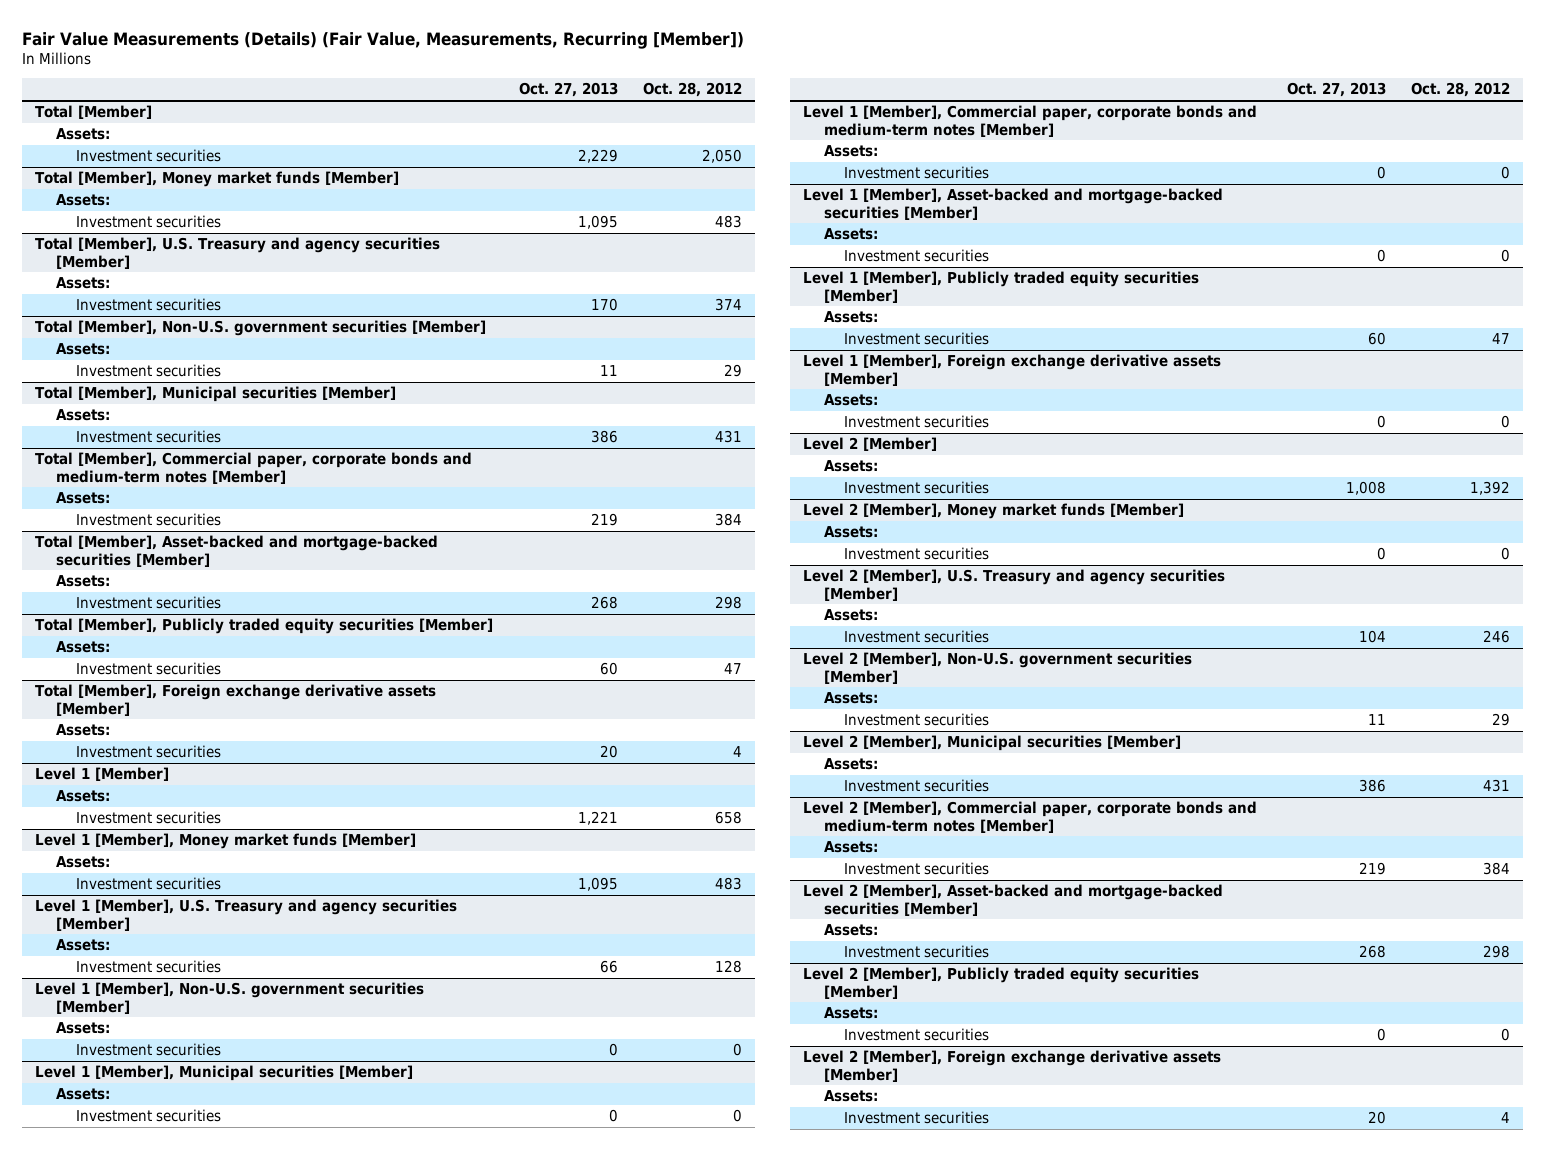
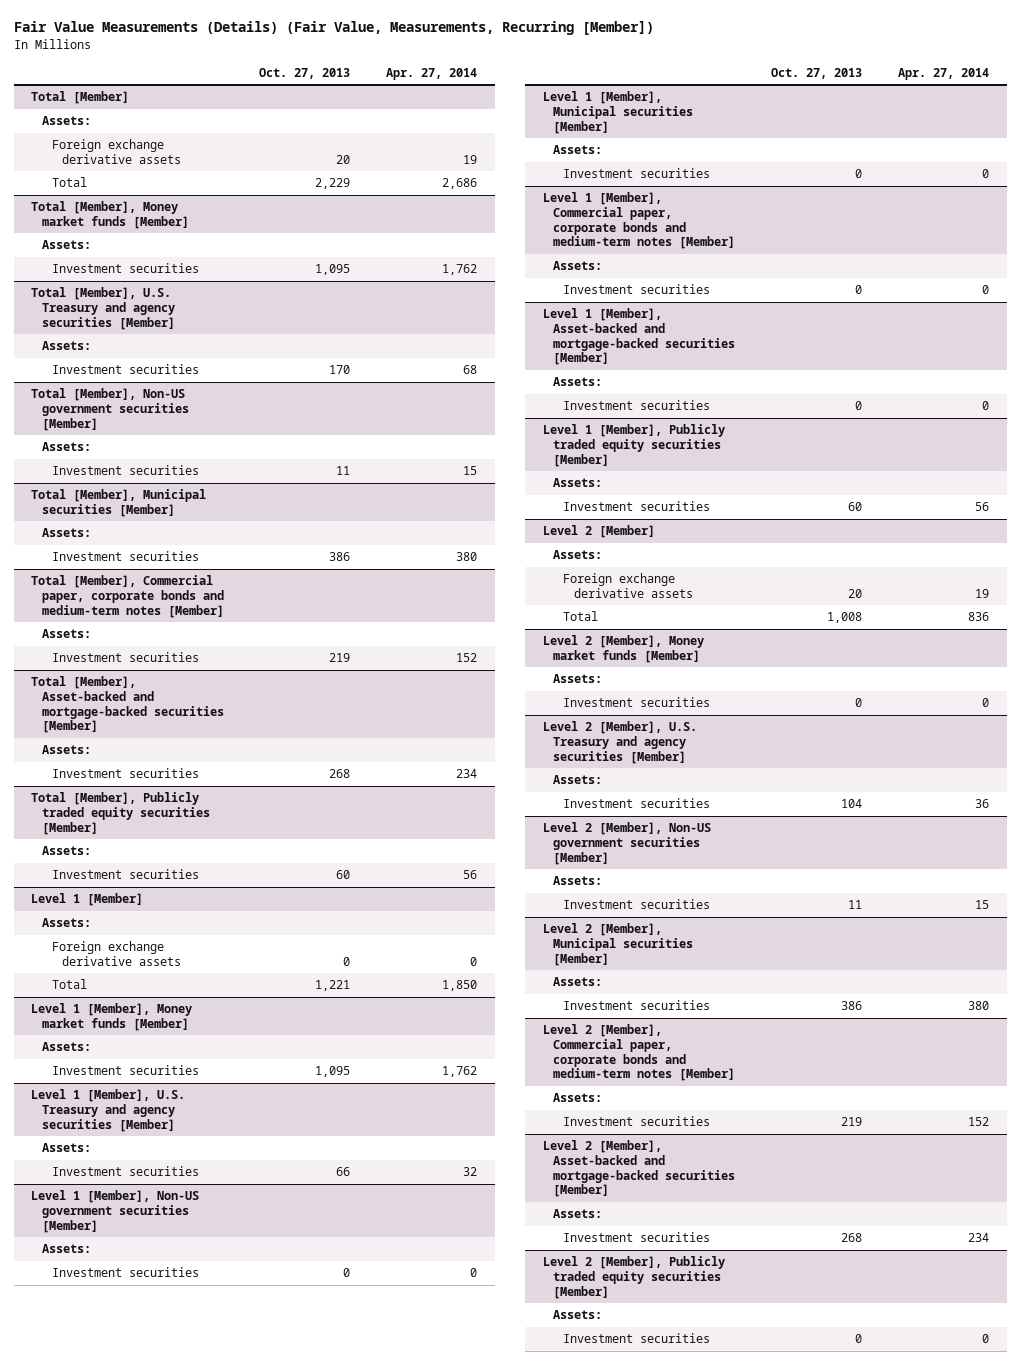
- | Oct. 27, 2013 | Oct. 28, 2012
+ | Oct. 27, 2013 | Apr. 27, 2014
@ Total [Member]
- Investment securities | 2,229 | 2,050
+ Foreign exchange derivative assets | 20 | 19
+ Total | 2,229 | 2,686
- Total [Member], Non-U.S. government securities [Member]
+ Total [Member], Non-US government securities [Member]
- Total [Member], Foreign exchange derivative assets [Member]
- Assets:
- Investment securities | 20 | 4
@ Level 1 [Member]
- Investment securities | 1,221 | 658
+ Foreign exchange derivative assets | 0 | 0
+ Total | 1,221 | 1,850
- Level 1 [Member], Non-U.S. government securities [Member]
+ Level 1 [Member], Non-US government securities [Member]
- Level 1 [Member], Foreign exchange derivative assets [Member]
- Assets:
- Investment securities | 0 | 0
@ Level 2 [Member]
- Investment securities | 1,008 | 1,392
+ Foreign exchange derivative assets | 20 | 19
+ Total | 1,008 | 836
- Level 2 [Member], Non-U.S. government securities [Member]
+ Level 2 [Member], Non-US government securities [Member]
- Level 2 [Member], Foreign exchange derivative assets [Member]
- Assets:
- Investment securities | 20 | 4

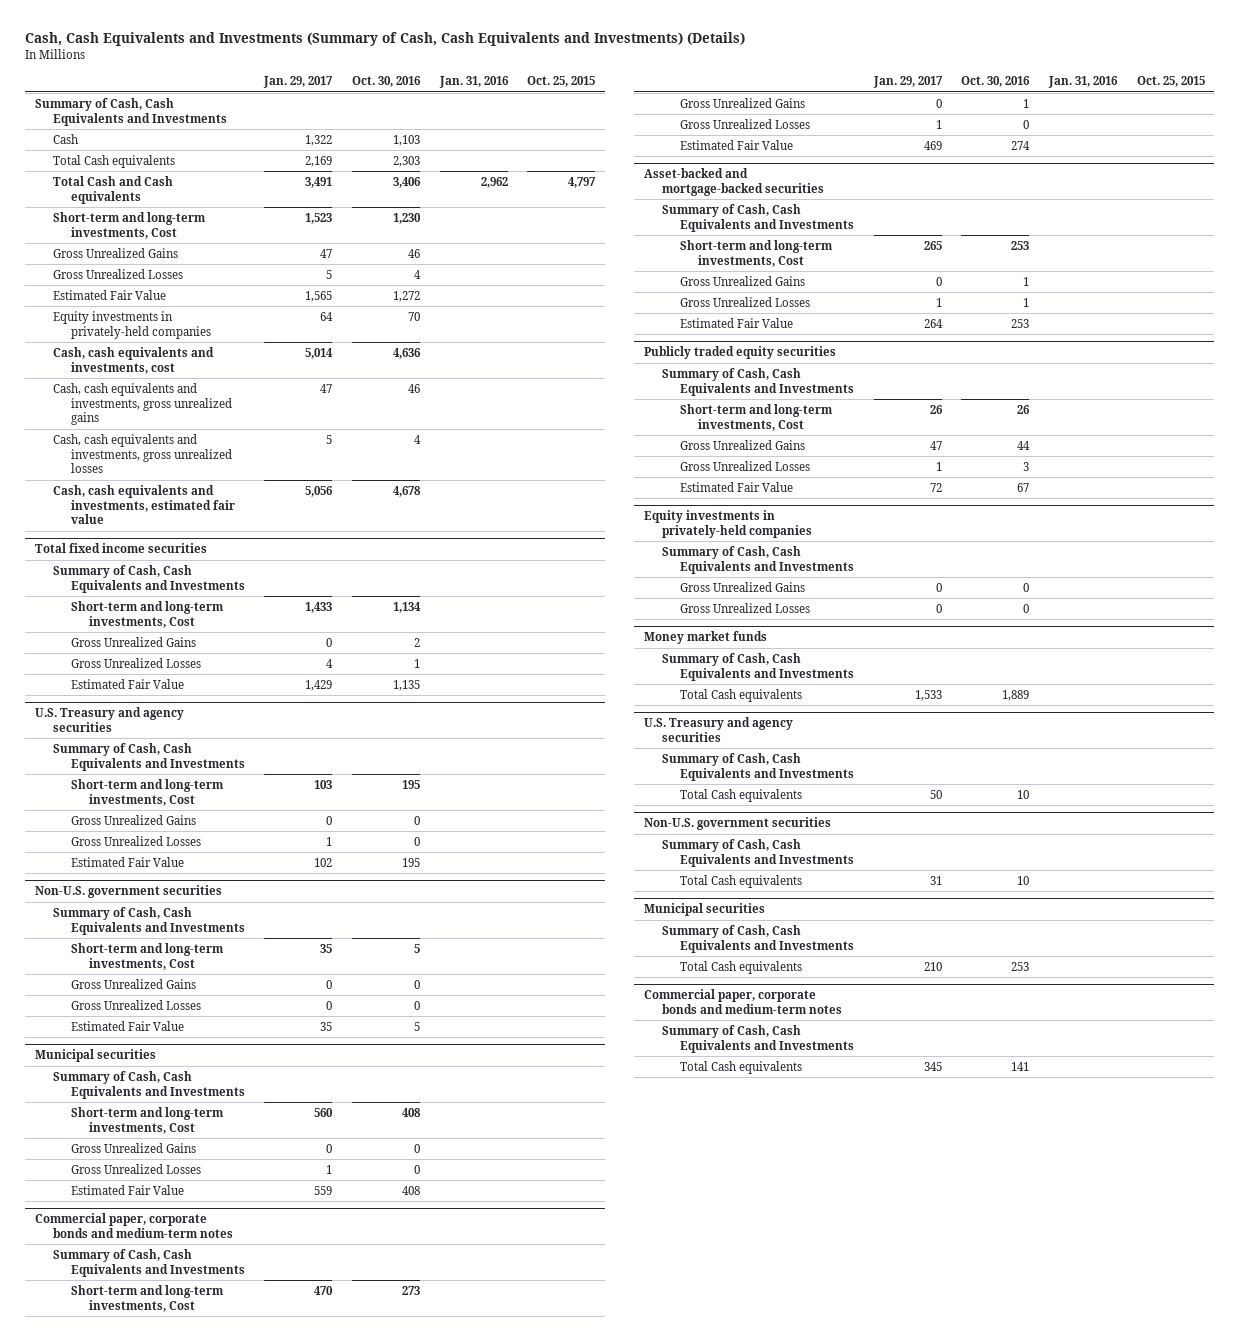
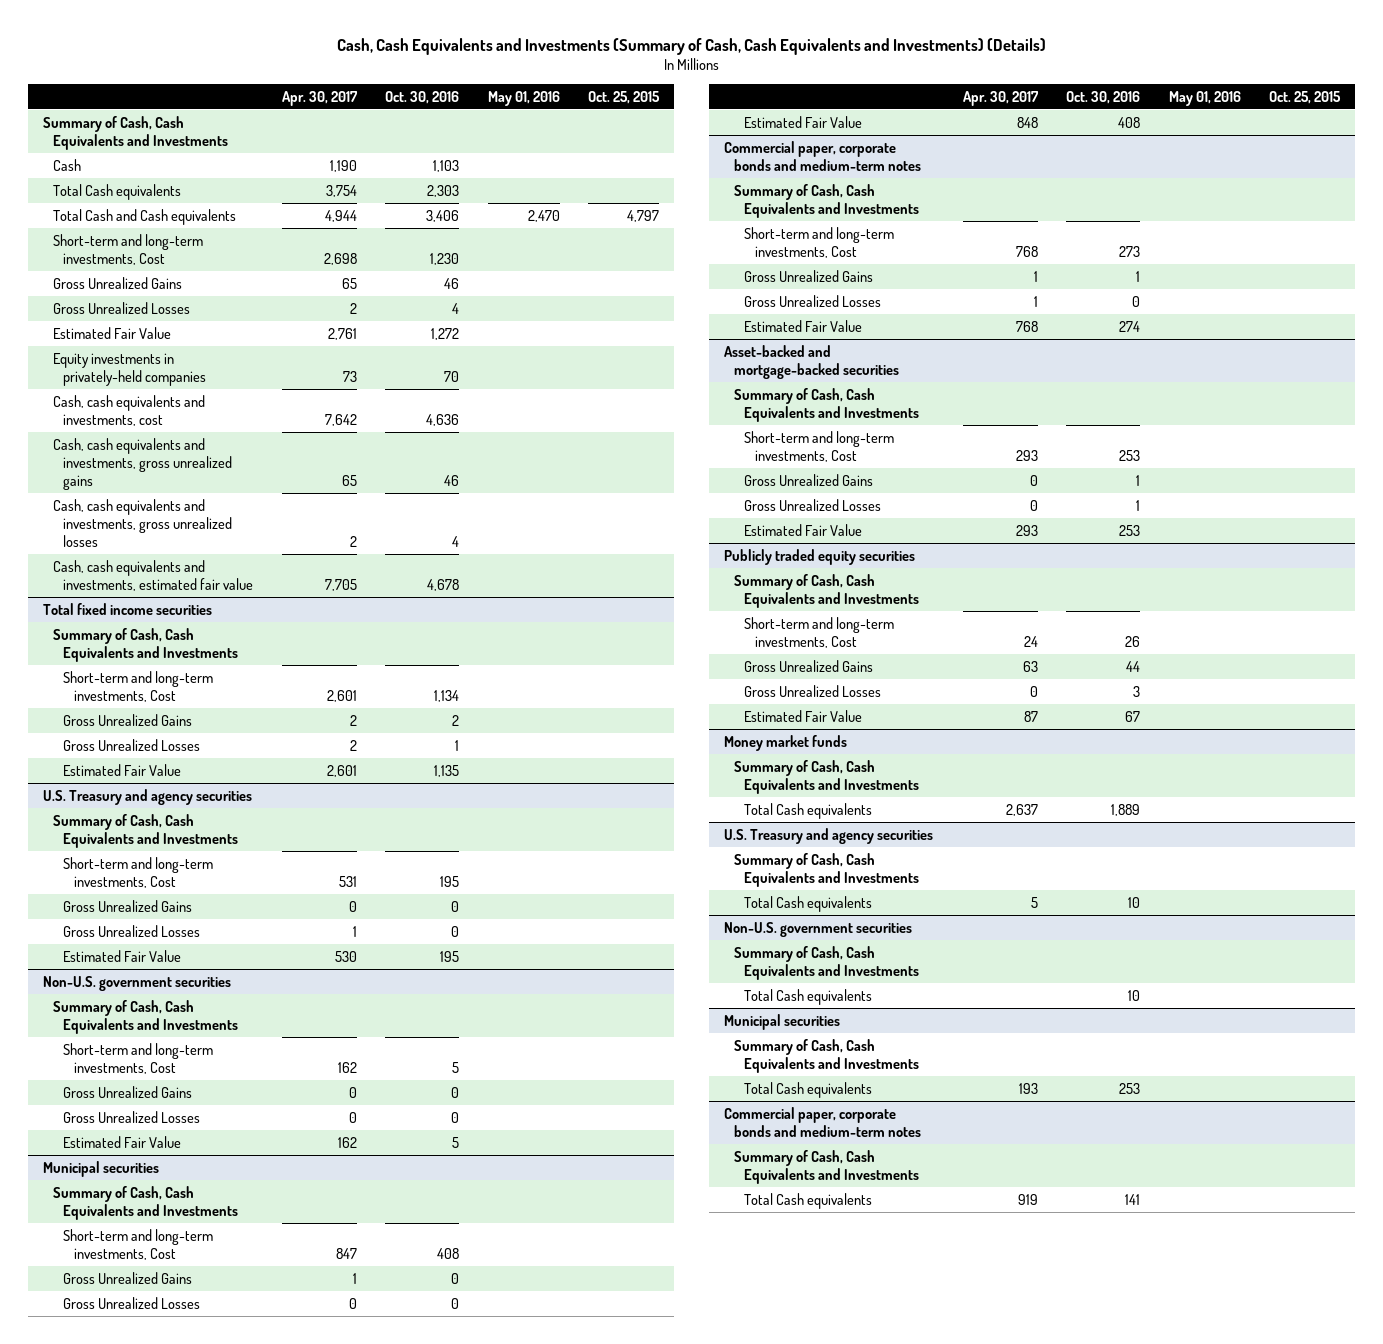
- | Jan. 29, 2017 | Oct. 30, 2016 | Jan. 31, 2016 | Oct. 25, 2015
+ | Apr. 30, 2017 | Oct. 30, 2016 | May 01, 2016 | Oct. 25, 2015
- Equity investments in privately-held companies
- Summary of Cash, Cash Equivalents and Investments
- Gross Unrealized Gains | 0 | 0 | |
- Gross Unrealized Losses | 0 | 0 | |

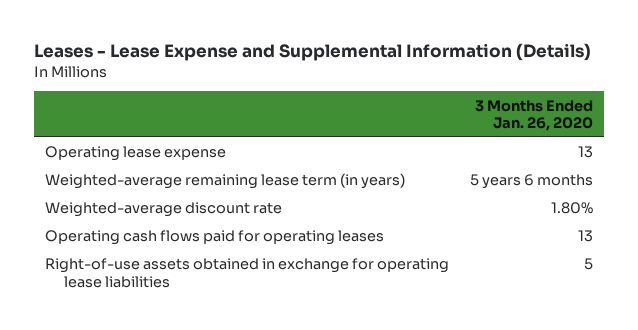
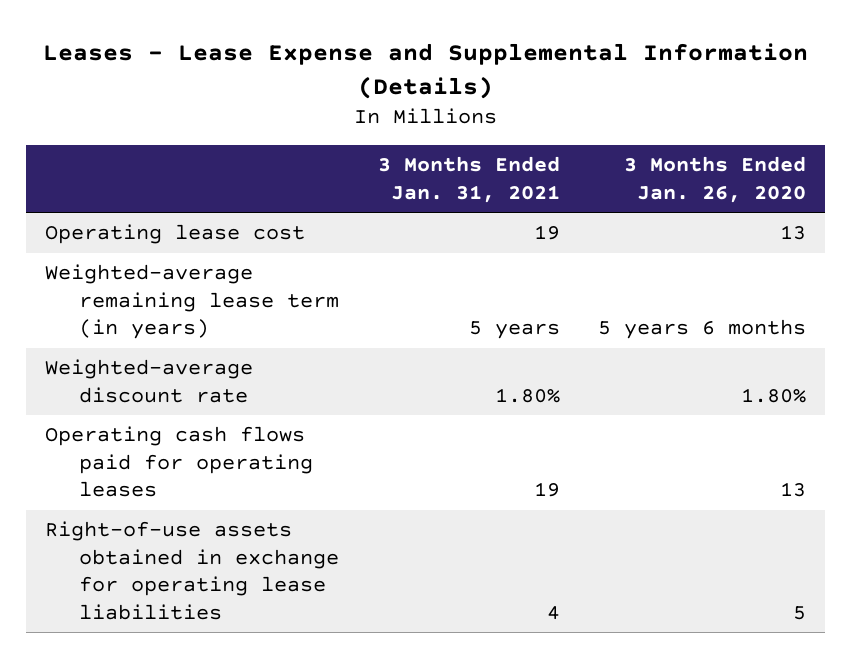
- | 3 Months Ended Jan. 26, 2020
+ | 3 Months Ended Jan. 31, 2021 | 3 Months Ended Jan. 26, 2020
- Operating lease expense | 13
+ Operating lease cost | 19 | 13

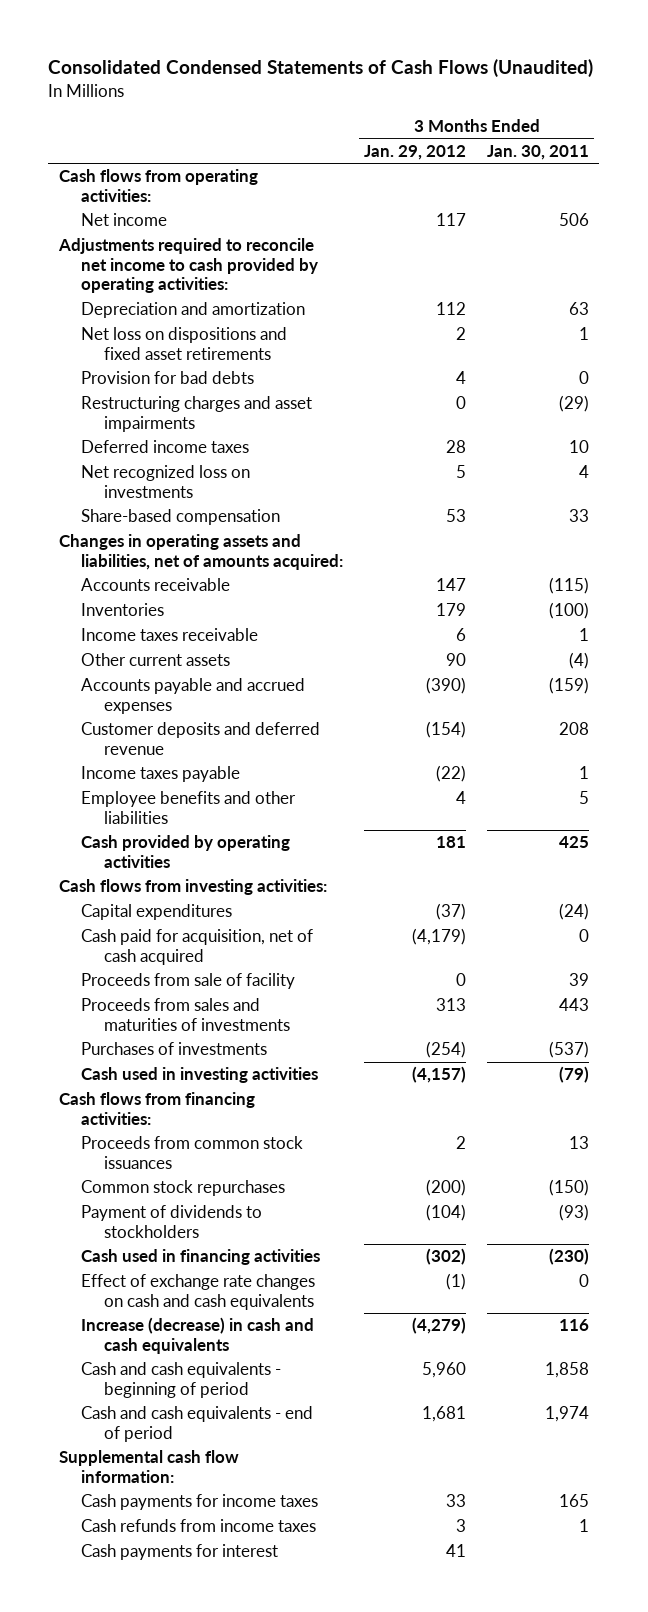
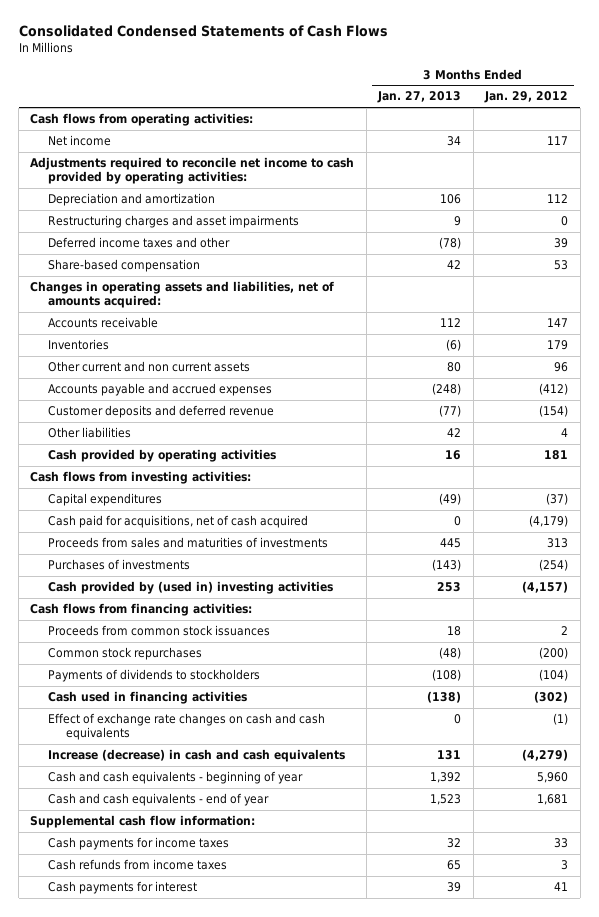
- Consolidated Condensed Statements of Cash Flows (Unaudited)
+ Consolidated Condensed Statements of Cash Flows
- | 3 Months Ended Jan. 29, 2012 | 3 Months Ended Jan. 30, 2011
+ | 3 Months Ended Jan. 27, 2013 | 3 Months Ended Jan. 29, 2012
- Net loss on dispositions and fixed asset retirements | 2 | 1
- Provision for bad debts | 4 | 0
- Deferred income taxes | 28 | 10
- Net recognized loss on investments | 5 | 4
+ Deferred income taxes and other | (78) | 39
- Income taxes receivable | 6 | 1
- Other current assets | 90 | (4)
- Accounts payable and accrued expenses | (390) | (159)
+ Other current and non current assets | 80 | 96
+ Accounts payable and accrued expenses | (248) | (412)
- Income taxes payable | (22) | 1
- Employee benefits and other liabilities | 4 | 5
+ Other liabilities | 42 | 4
- Cash paid for acquisition, net of cash acquired | (4,179) | 0
- Proceeds from sale of facility | 0 | 39
+ Cash paid for acquisitions, net of cash acquired | 0 | (4,179)
- Cash used in investing activities | (4,157) | (79)
+ Cash provided by (used in) investing activities | 253 | (4,157)
- Payment of dividends to stockholders | (104) | (93)
+ Payments of dividends to stockholders | (108) | (104)
- Cash and cash equivalents - beginning of period | 5,960 | 1,858
- Cash and cash equivalents - end of period | 1,681 | 1,974
+ Cash and cash equivalents - beginning of year | 1,392 | 5,960
+ Cash and cash equivalents - end of year | 1,523 | 1,681

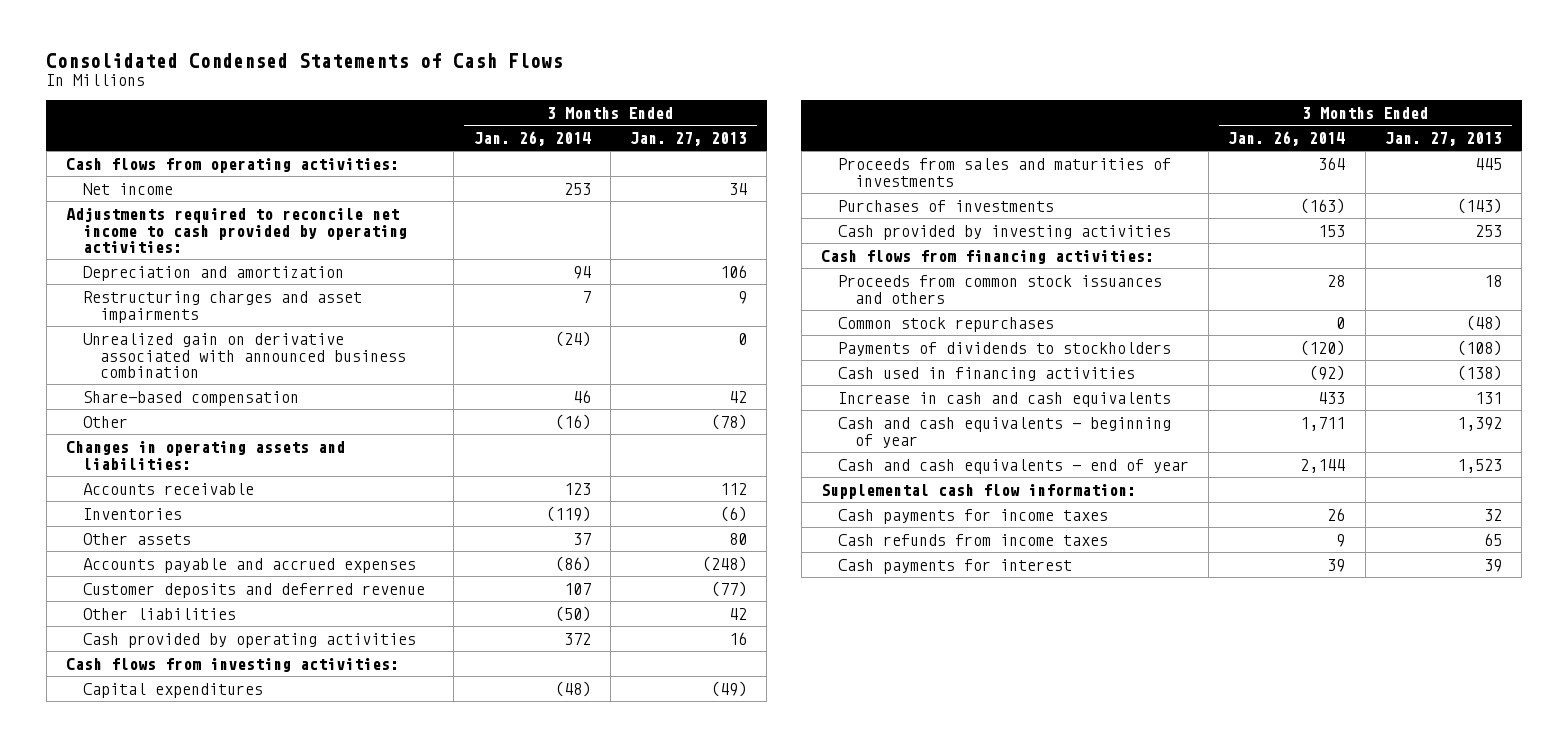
- | 3 Months Ended Jan. 27, 2013 | 3 Months Ended Jan. 29, 2012
+ | 3 Months Ended Jan. 26, 2014 | 3 Months Ended Jan. 27, 2013
- Deferred income taxes and other | (78) | 39
+ Unrealized gain on derivative associated with announced business combination | (24) | 0
- Changes in operating assets and liabilities, net of amounts acquired:
+ Other | (16) | (78)
+ Changes in operating assets and liabilities:
- Other current and non current assets | 80 | 96
+ Other assets | 37 | 80
- Cash paid for acquisitions, net of cash acquired | 0 | (4,179)
- Cash provided by (used in) investing activities | 253 | (4,157)
+ Cash provided by investing activities | 153 | 253
- Proceeds from common stock issuances | 18 | 2
+ Proceeds from common stock issuances and others | 28 | 18
- Effect of exchange rate changes on cash and cash equivalents | 0 | (1)
- Increase (decrease) in cash and cash equivalents | 131 | (4,279)
+ Increase in cash and cash equivalents | 433 | 131

